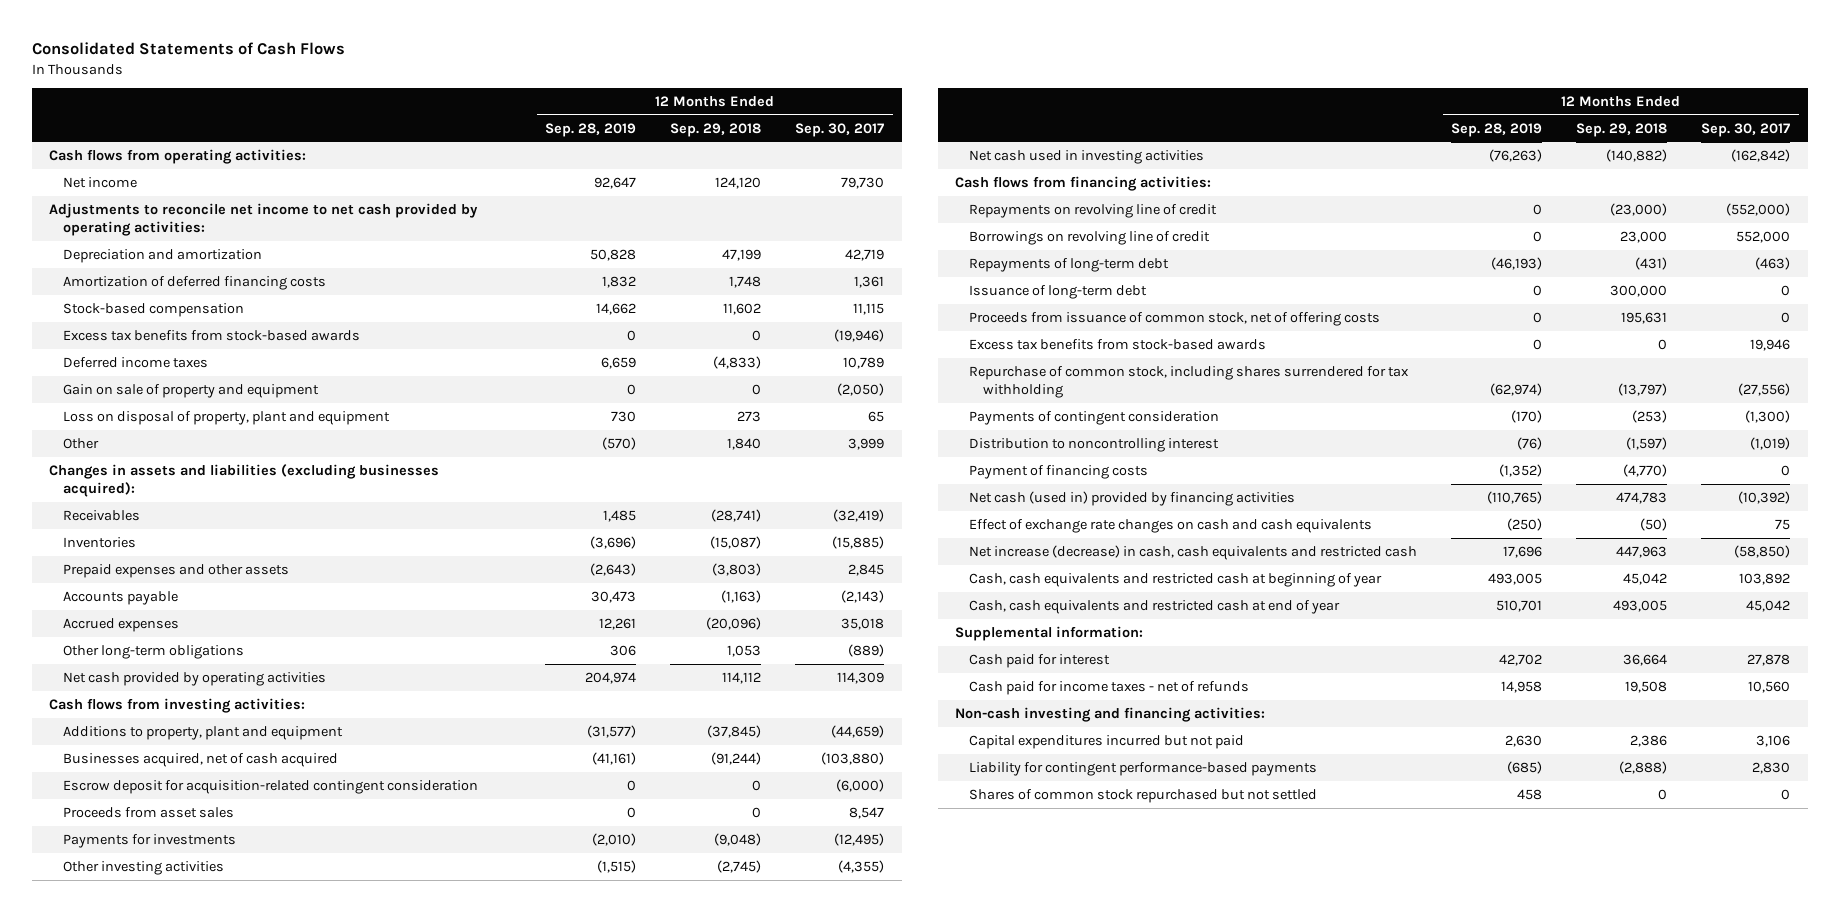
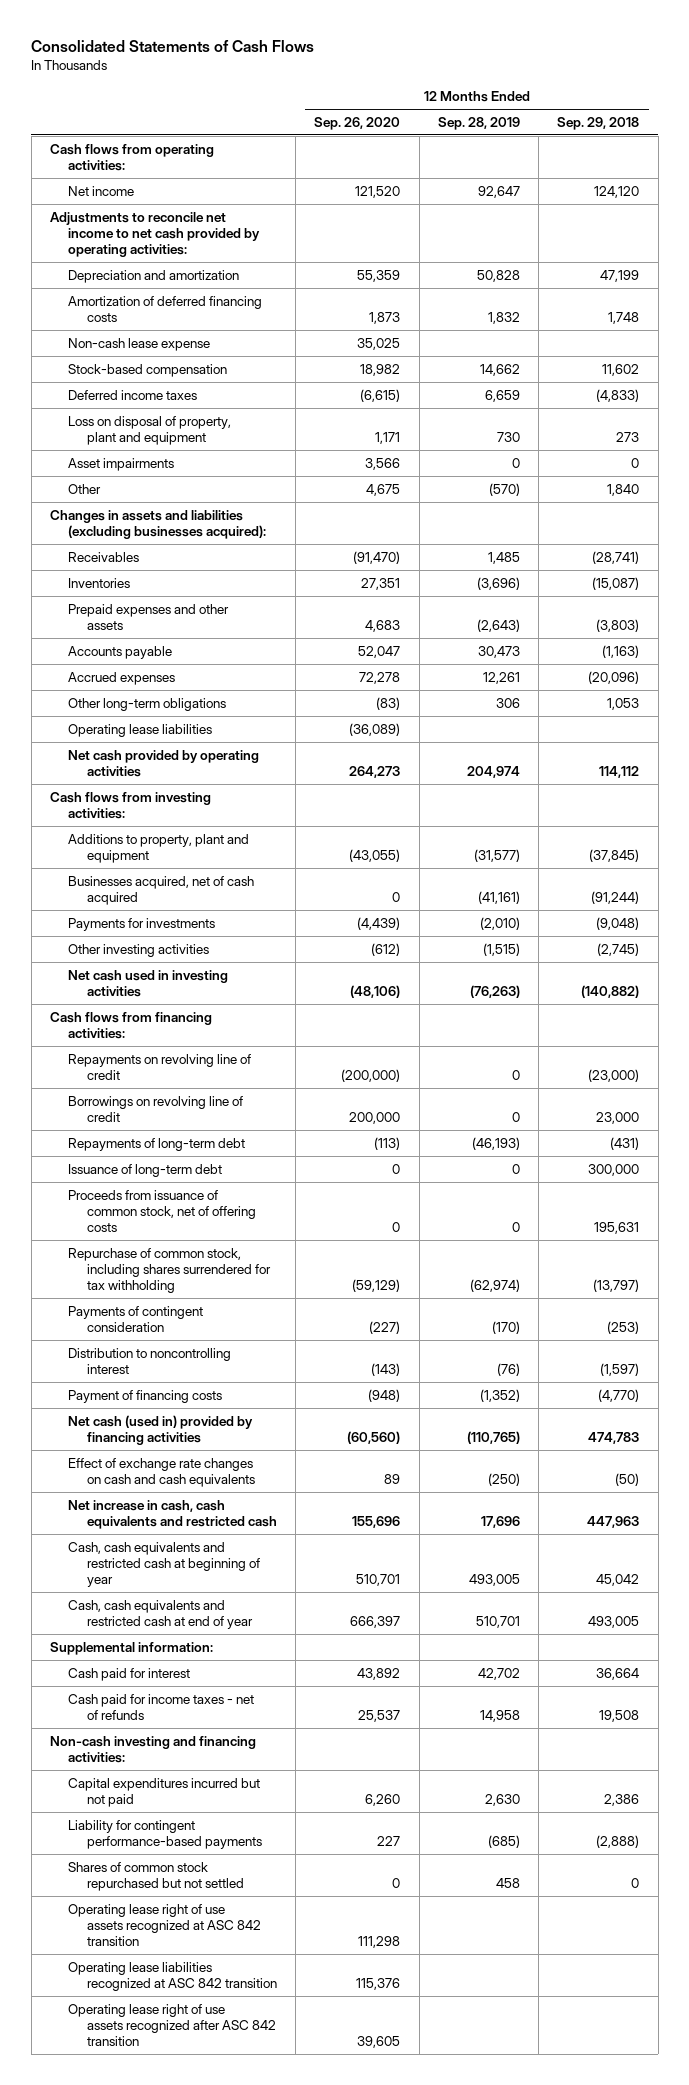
- | 12 Months Ended Sep. 28, 2019 | 12 Months Ended Sep. 29, 2018 | 12 Months Ended Sep. 30, 2017
+ | 12 Months Ended Sep. 26, 2020 | 12 Months Ended Sep. 28, 2019 | 12 Months Ended Sep. 29, 2018
+ Non-cash lease expense | 35,025 | |
- Excess tax benefits from stock-based awards | 0 | 0 | (19,946)
- Gain on sale of property and equipment | 0 | 0 | (2,050)
+ Asset impairments | 3,566 | 0 | 0
+ Operating lease liabilities | (36,089) | |
- Escrow deposit for acquisition-related contingent consideration | 0 | 0 | (6,000)
- Proceeds from asset sales | 0 | 0 | 8,547
- Excess tax benefits from stock-based awards | 0 | 0 | 19,946
- Net increase (decrease) in cash, cash equivalents and restricted cash | 17,696 | 447,963 | (58,850)
+ Net increase in cash, cash equivalents and restricted cash | 155,696 | 17,696 | 447,963
+ Operating lease right of use assets recognized at ASC 842 transition | 111,298 | |
+ Operating lease liabilities recognized at ASC 842 transition | 115,376 | |
+ Operating lease right of use assets recognized after ASC 842 transition | 39,605 | |

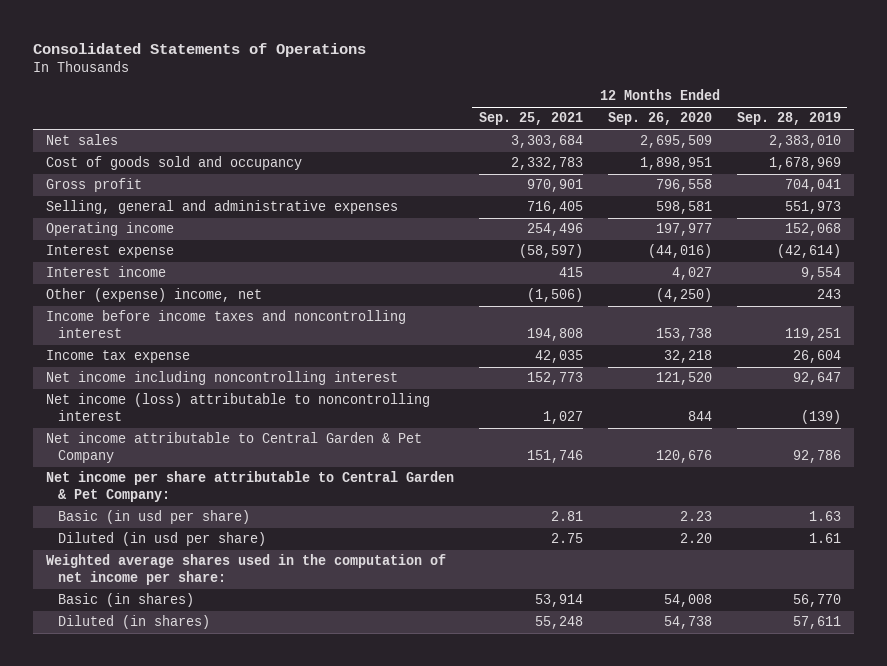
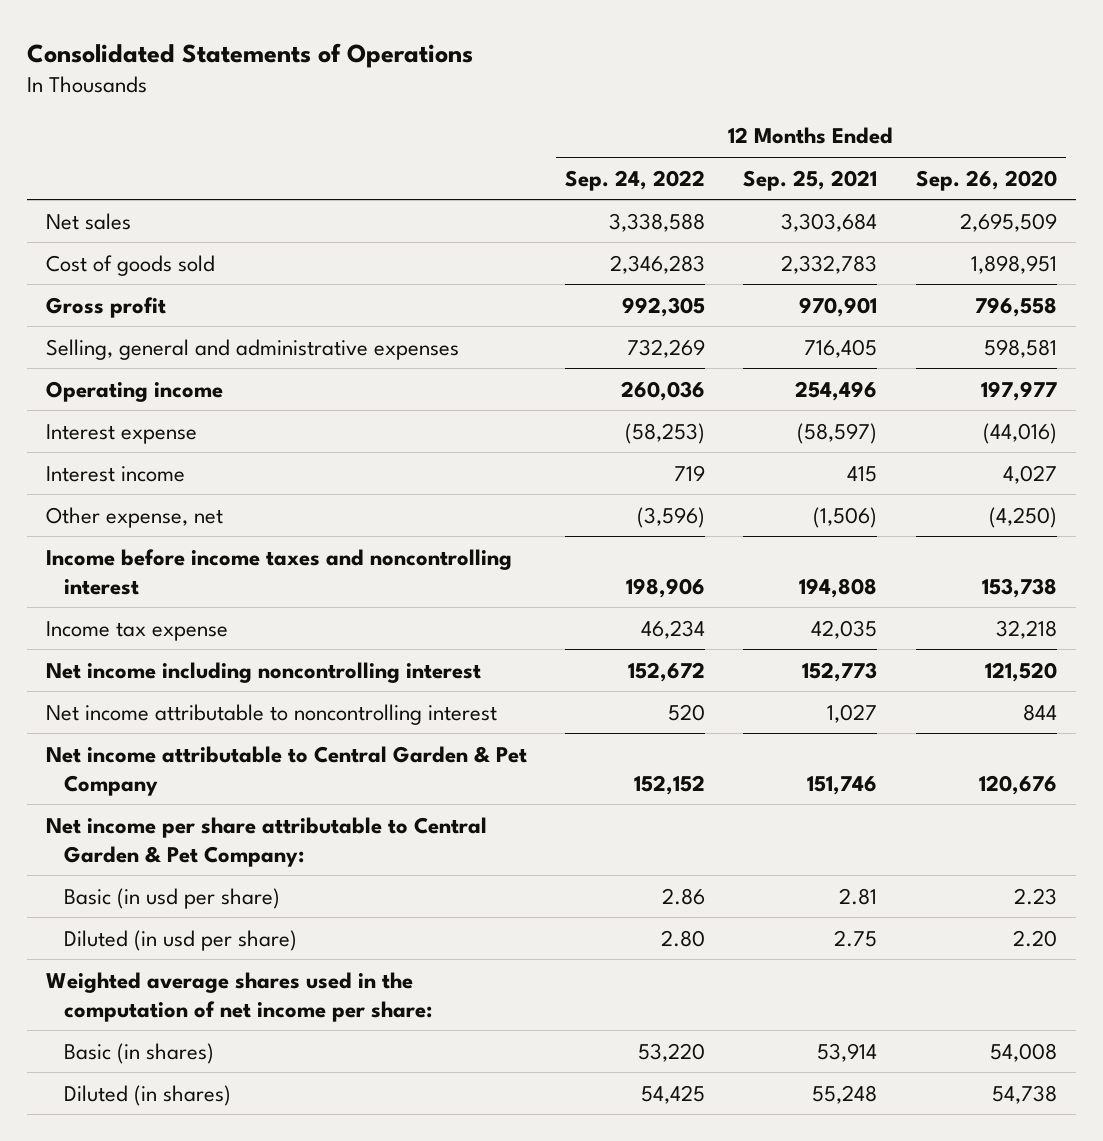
- | 12 Months Ended Sep. 25, 2021 | 12 Months Ended Sep. 26, 2020 | 12 Months Ended Sep. 28, 2019
+ | 12 Months Ended Sep. 24, 2022 | 12 Months Ended Sep. 25, 2021 | 12 Months Ended Sep. 26, 2020
- Cost of goods sold and occupancy | 2,332,783 | 1,898,951 | 1,678,969
+ Cost of goods sold | 2,346,283 | 2,332,783 | 1,898,951
- Other (expense) income, net | (1,506) | (4,250) | 243
+ Other expense, net | (3,596) | (1,506) | (4,250)
- Net income (loss) attributable to noncontrolling interest | 1,027 | 844 | (139)
+ Net income attributable to noncontrolling interest | 520 | 1,027 | 844

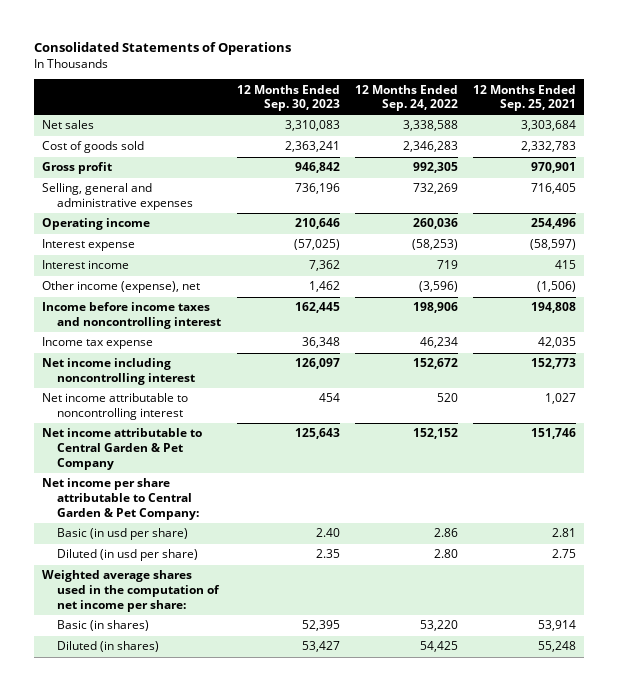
- | 12 Months Ended Sep. 24, 2022 | 12 Months Ended Sep. 25, 2021 | 12 Months Ended Sep. 26, 2020
+ | 12 Months Ended Sep. 30, 2023 | 12 Months Ended Sep. 24, 2022 | 12 Months Ended Sep. 25, 2021
- Other expense, net | (3,596) | (1,506) | (4,250)
+ Other income (expense), net | 1,462 | (3,596) | (1,506)

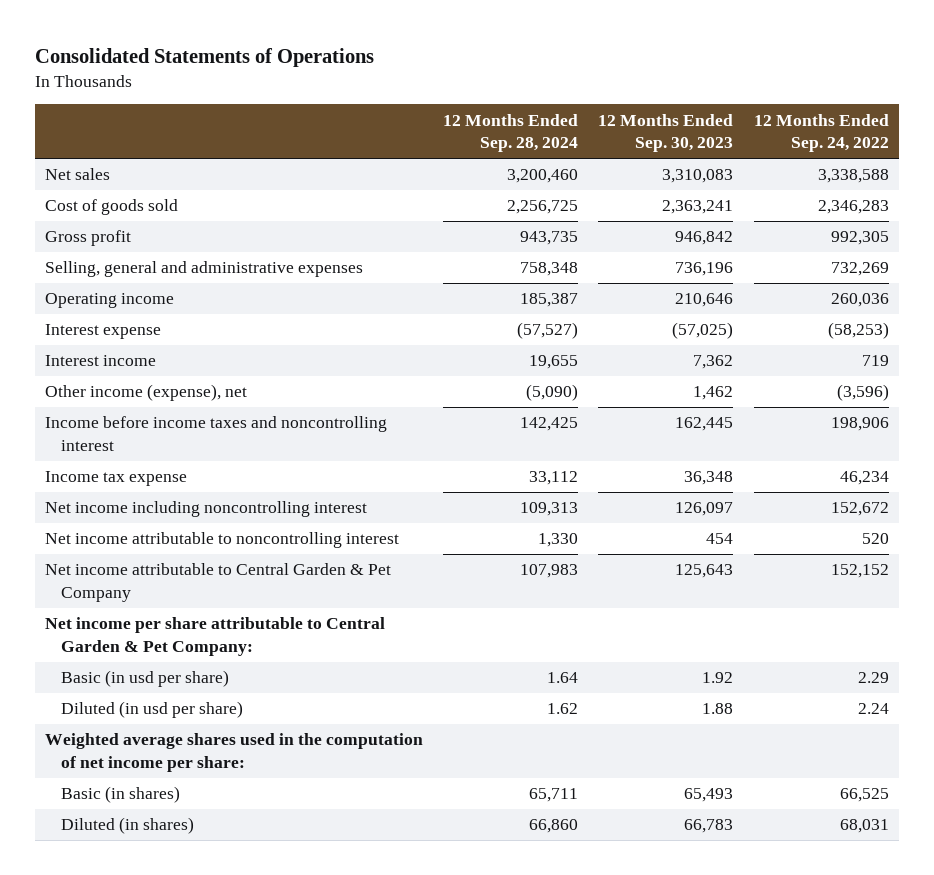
- | 12 Months Ended Sep. 30, 2023 | 12 Months Ended Sep. 24, 2022 | 12 Months Ended Sep. 25, 2021
+ | 12 Months Ended Sep. 28, 2024 | 12 Months Ended Sep. 30, 2023 | 12 Months Ended Sep. 24, 2022
- Basic (in usd per share) | 2.40 | 2.86 | 2.81
- Diluted (in usd per share) | 2.35 | 2.80 | 2.75
+ Basic (in usd per share) | 1.64 | 1.92 | 2.29
+ Diluted (in usd per share) | 1.62 | 1.88 | 2.24
- Basic (in shares) | 52,395 | 53,220 | 53,914
- Diluted (in shares) | 53,427 | 54,425 | 55,248
+ Basic (in shares) | 65,711 | 65,493 | 66,525
+ Diluted (in shares) | 66,860 | 66,783 | 68,031

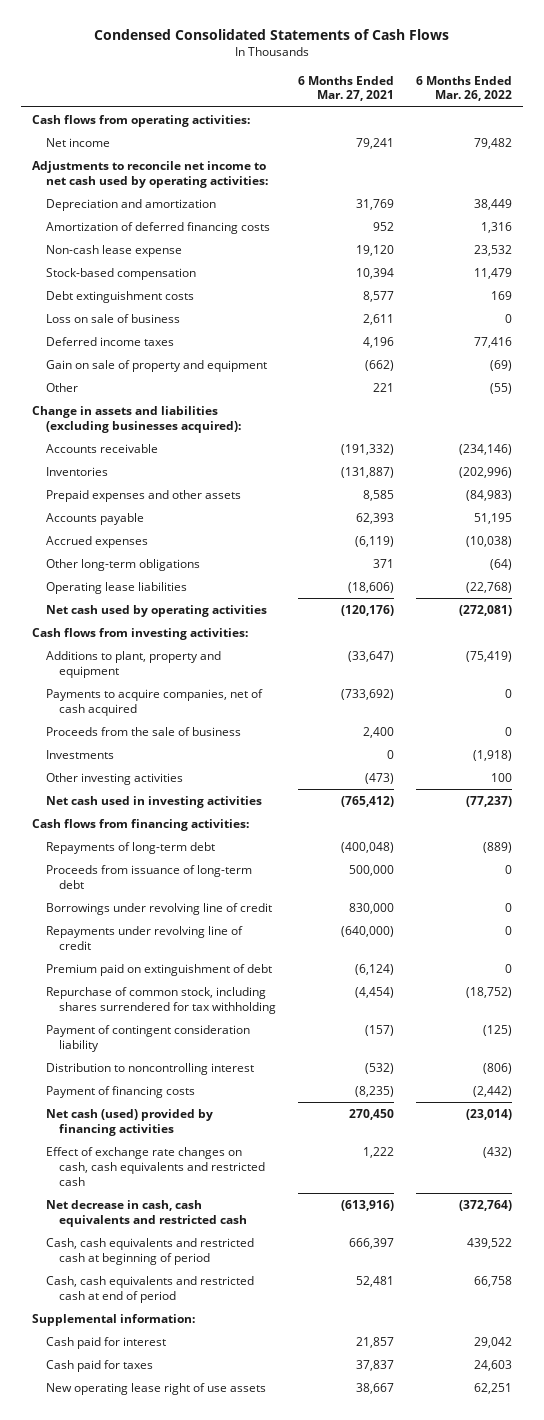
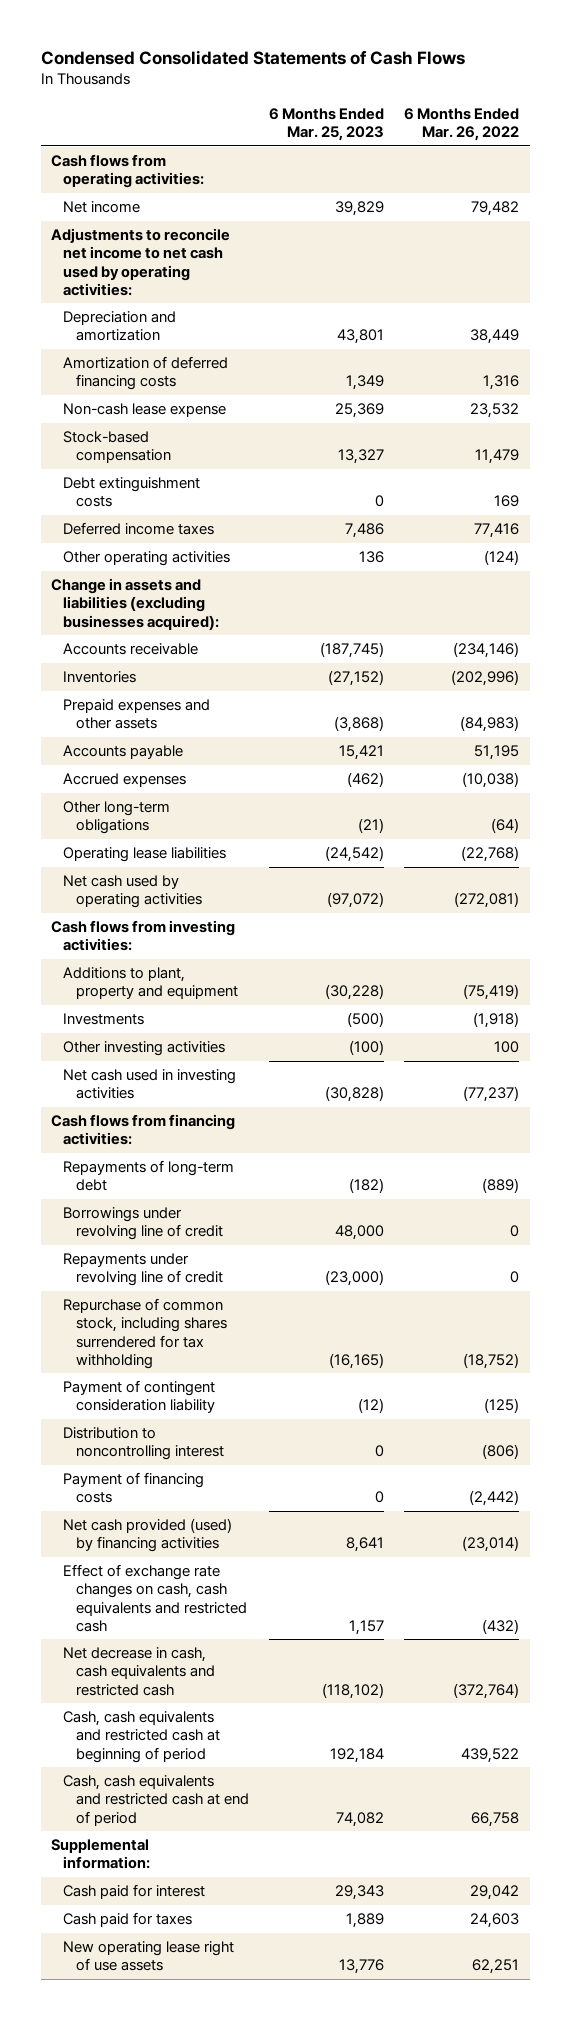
- | 6 Months Ended Mar. 27, 2021 | 6 Months Ended Mar. 26, 2022
+ | 6 Months Ended Mar. 25, 2023 | 6 Months Ended Mar. 26, 2022
- Loss on sale of business | 2,611 | 0
- Gain on sale of property and equipment | (662) | (69)
- Other | 221 | (55)
+ Other operating activities | 136 | (124)
- Payments to acquire companies, net of cash acquired | (733,692) | 0
- Proceeds from the sale of business | 2,400 | 0
- Proceeds from issuance of long-term debt | 500,000 | 0
- Premium paid on extinguishment of debt | (6,124) | 0
- Net cash (used) provided by financing activities | 270,450 | (23,014)
+ Net cash provided (used) by financing activities | 8,641 | (23,014)

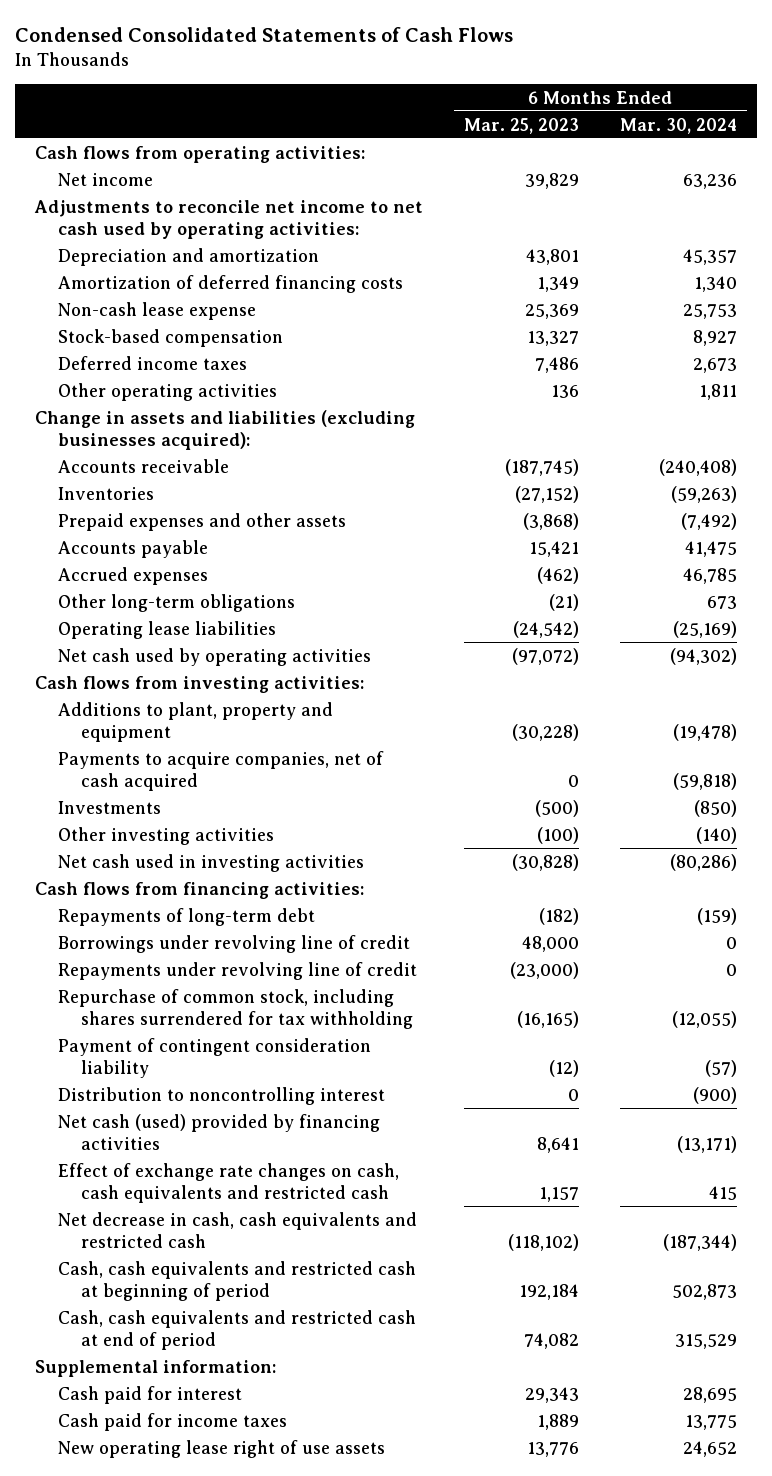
- | 6 Months Ended Mar. 25, 2023 | 6 Months Ended Mar. 26, 2022
+ | 6 Months Ended Mar. 25, 2023 | 6 Months Ended Mar. 30, 2024
- Debt extinguishment costs | 0 | 169
+ Payments to acquire companies, net of cash acquired | 0 | (59,818)
- Payment of financing costs | 0 | (2,442)
- Net cash provided (used) by financing activities | 8,641 | (23,014)
+ Net cash (used) provided by financing activities | 8,641 | (13,171)
- Cash paid for taxes | 1,889 | 24,603
+ Cash paid for income taxes | 1,889 | 13,775

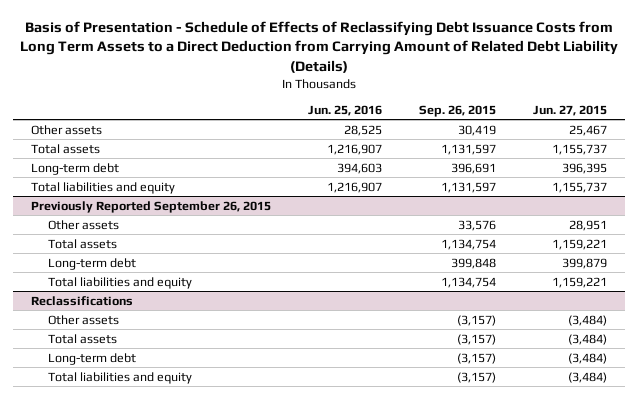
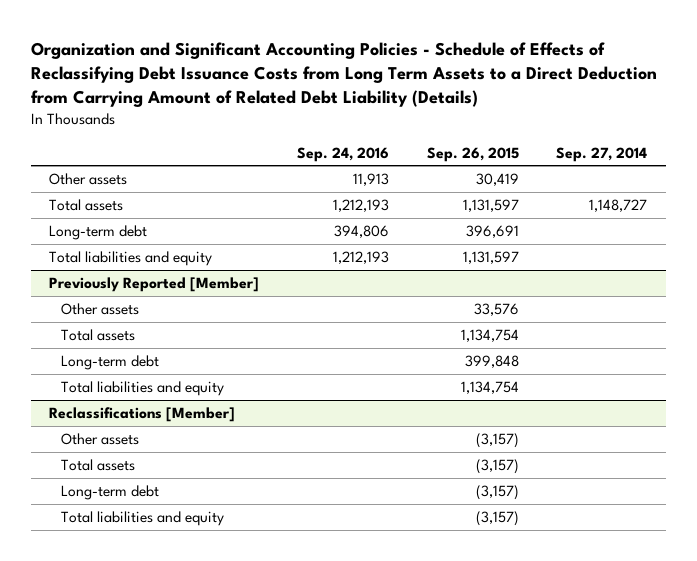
- Basis of Presentation - Schedule of Effects of Reclassifying Debt Issuance Costs from Long Term Assets to a Direct Deduction from Carrying Amount of Related Debt Liability (Details)
+ Organization and Significant Accounting Policies - Schedule of Effects of Reclassifying Debt Issuance Costs from Long Term Assets to a Direct Deduction from Carrying Amount of Related Debt Liability (Details)
- | Jun. 25, 2016 | Sep. 26, 2015 | Jun. 27, 2015
+ | Sep. 24, 2016 | Sep. 26, 2015 | Sep. 27, 2014
- Previously Reported September 26, 2015
+ Previously Reported [Member]
- Reclassifications
+ Reclassifications [Member]

